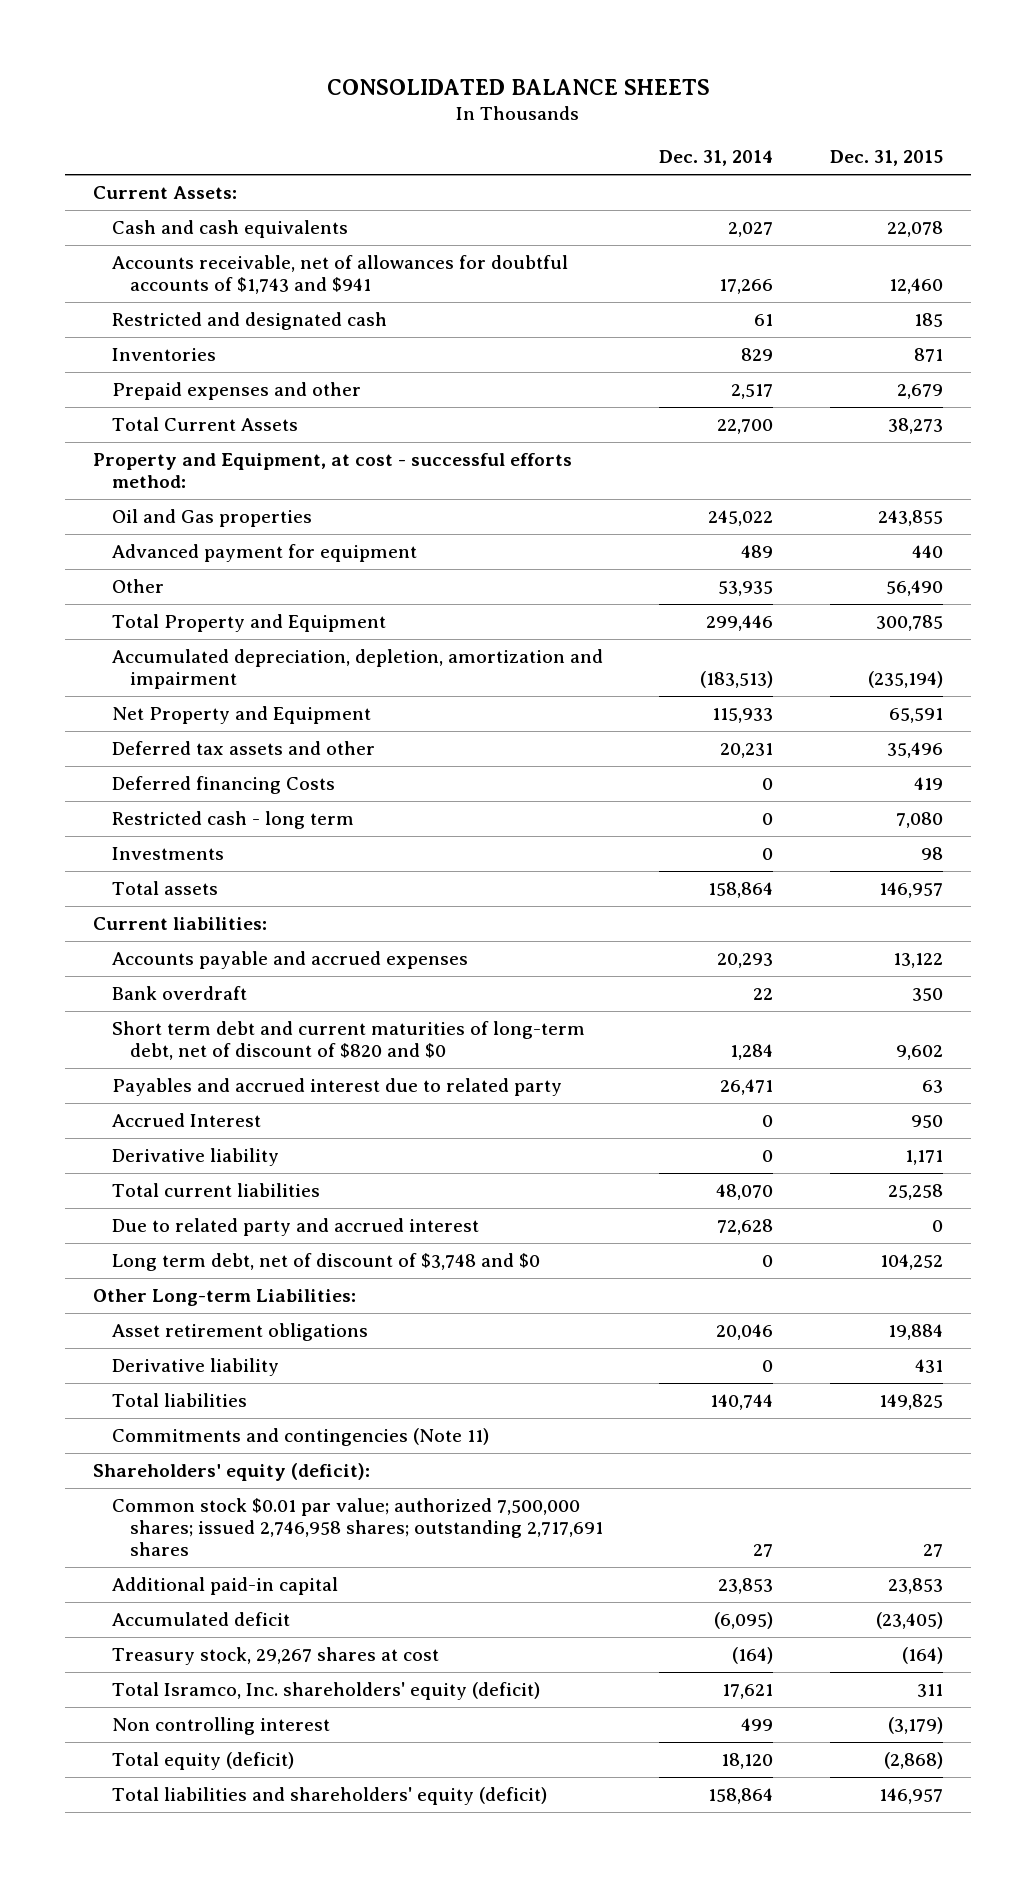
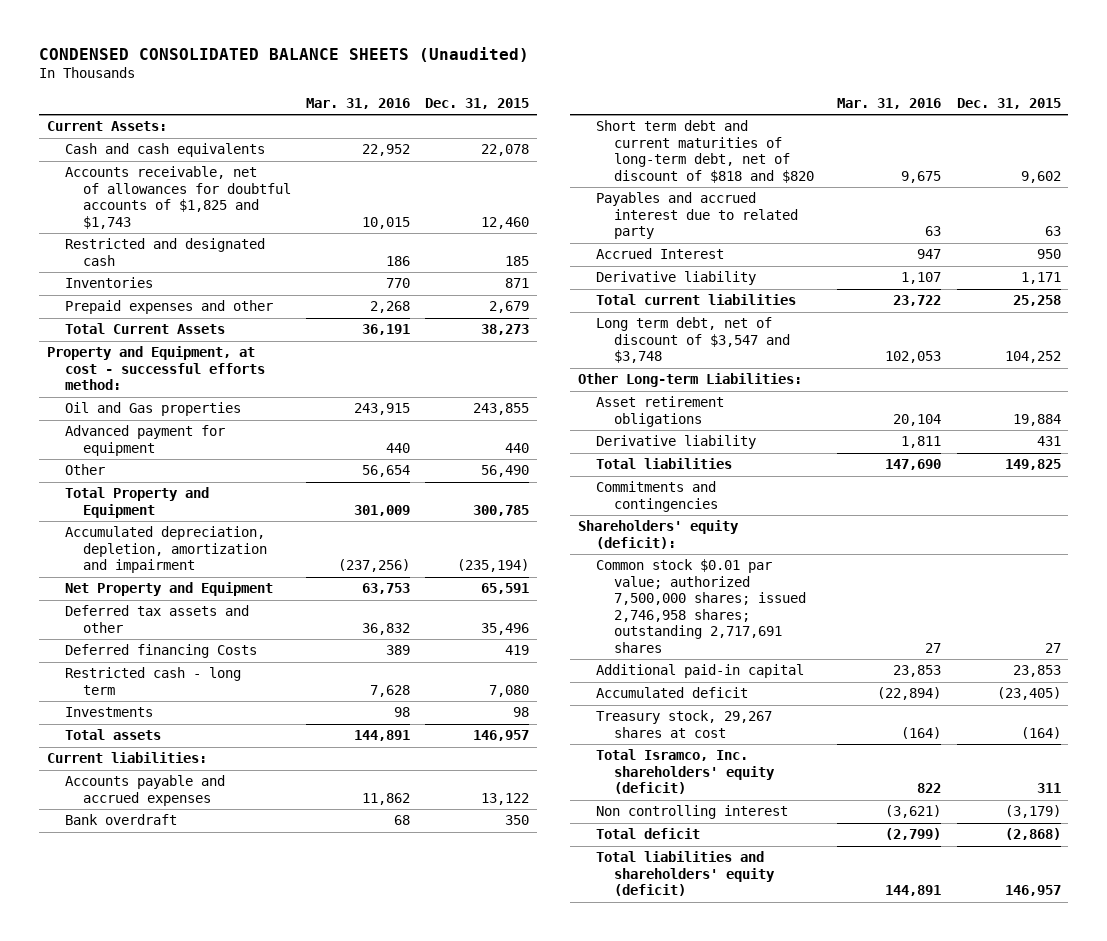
- CONSOLIDATED BALANCE SHEETS
+ CONDENSED CONSOLIDATED BALANCE SHEETS (Unaudited)
- | Dec. 31, 2014 | Dec. 31, 2015
+ | Mar. 31, 2016 | Dec. 31, 2015
- Accounts receivable, net of allowances for doubtful accounts of $1,743 and $941 | 17,266 | 12,460
+ Accounts receivable, net of allowances for doubtful accounts of $1,825 and $1,743 | 10,015 | 12,460
- Short term debt and current maturities of long-term debt, net of discount of $820 and $0 | 1,284 | 9,602
+ Short term debt and current maturities of long-term debt, net of discount of $818 and $820 | 9,675 | 9,602
- Due to related party and accrued interest | 72,628 | 0
- Long term debt, net of discount of $3,748 and $0 | 0 | 104,252
+ Long term debt, net of discount of $3,547 and $3,748 | 102,053 | 104,252
- Commitments and contingencies (Note 11)
+ Commitments and contingencies
- Total equity (deficit) | 18,120 | (2,868)
+ Total deficit | (2,799) | (2,868)

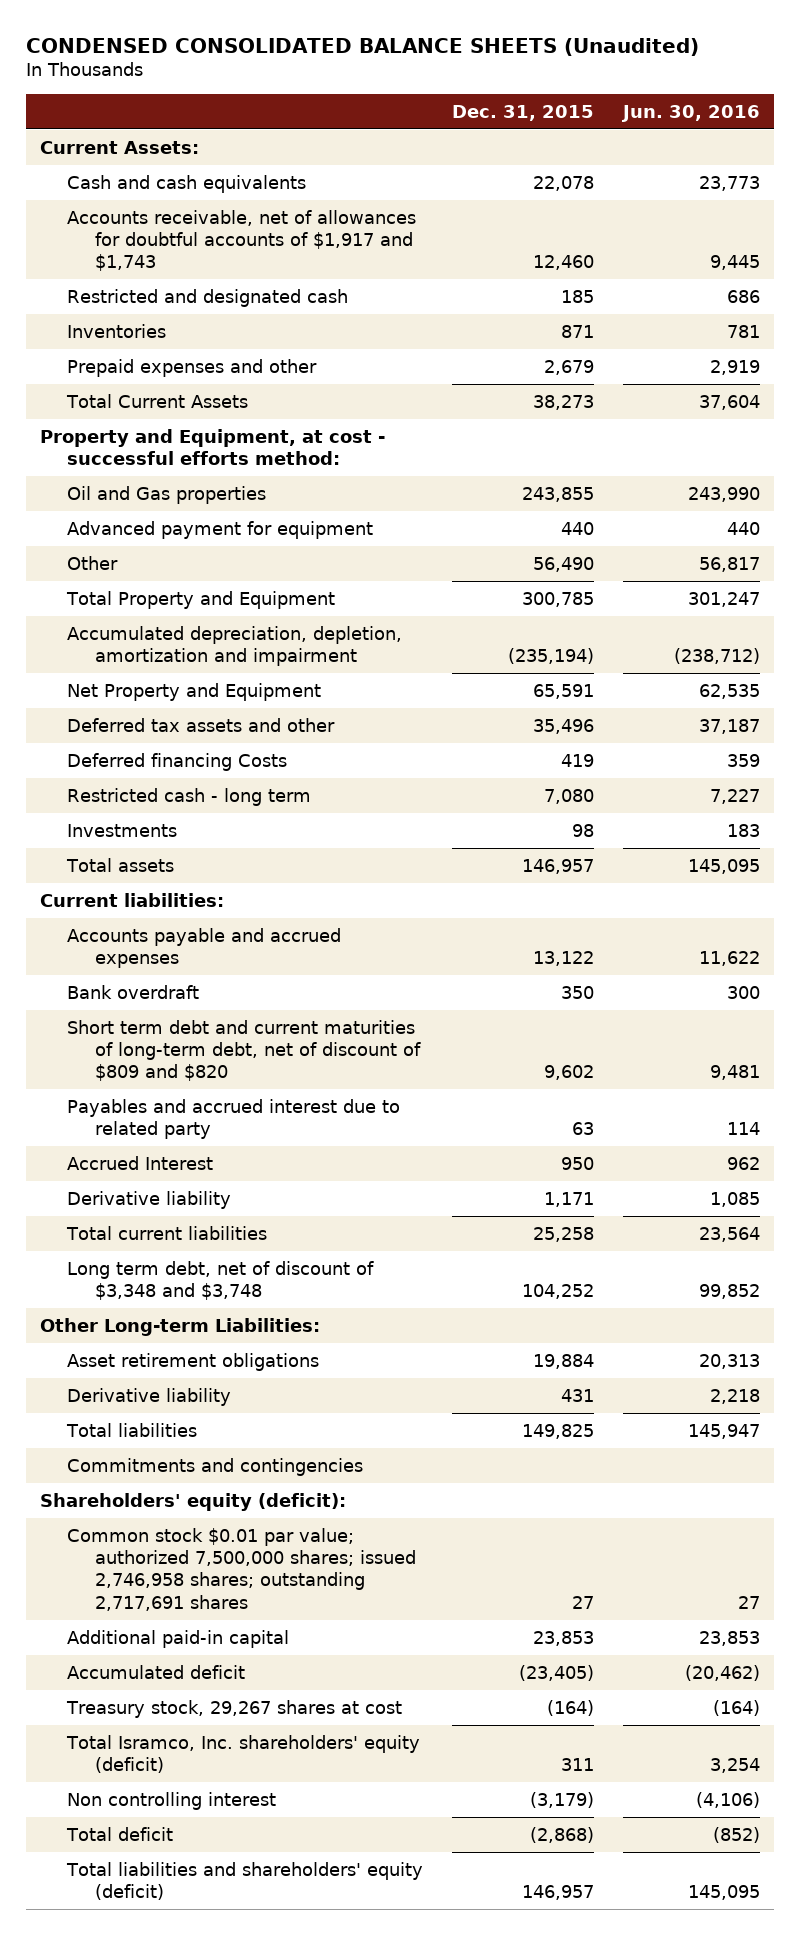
- | Mar. 31, 2016 | Dec. 31, 2015
+ | Dec. 31, 2015 | Jun. 30, 2016
- Accounts receivable, net of allowances for doubtful accounts of $1,825 and $1,743 | 10,015 | 12,460
+ Accounts receivable, net of allowances for doubtful accounts of $1,917 and $1,743 | 12,460 | 9,445
- Short term debt and current maturities of long-term debt, net of discount of $818 and $820 | 9,675 | 9,602
+ Short term debt and current maturities of long-term debt, net of discount of $809 and $820 | 9,602 | 9,481
- Long term debt, net of discount of $3,547 and $3,748 | 102,053 | 104,252
+ Long term debt, net of discount of $3,348 and $3,748 | 104,252 | 99,852

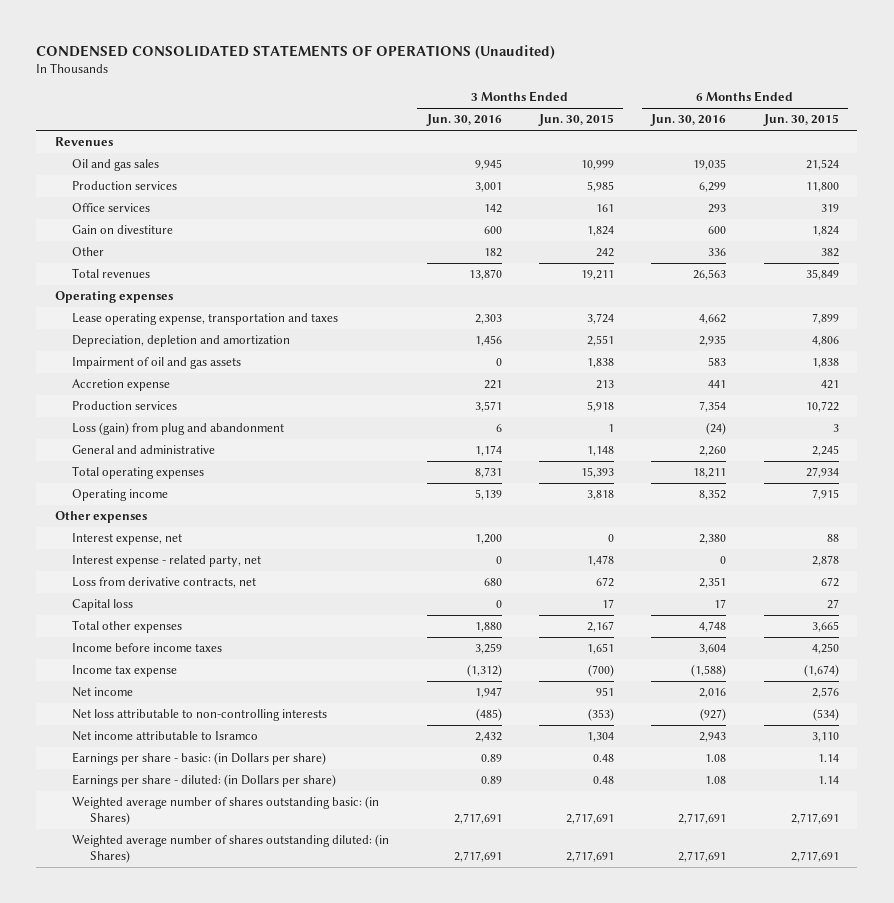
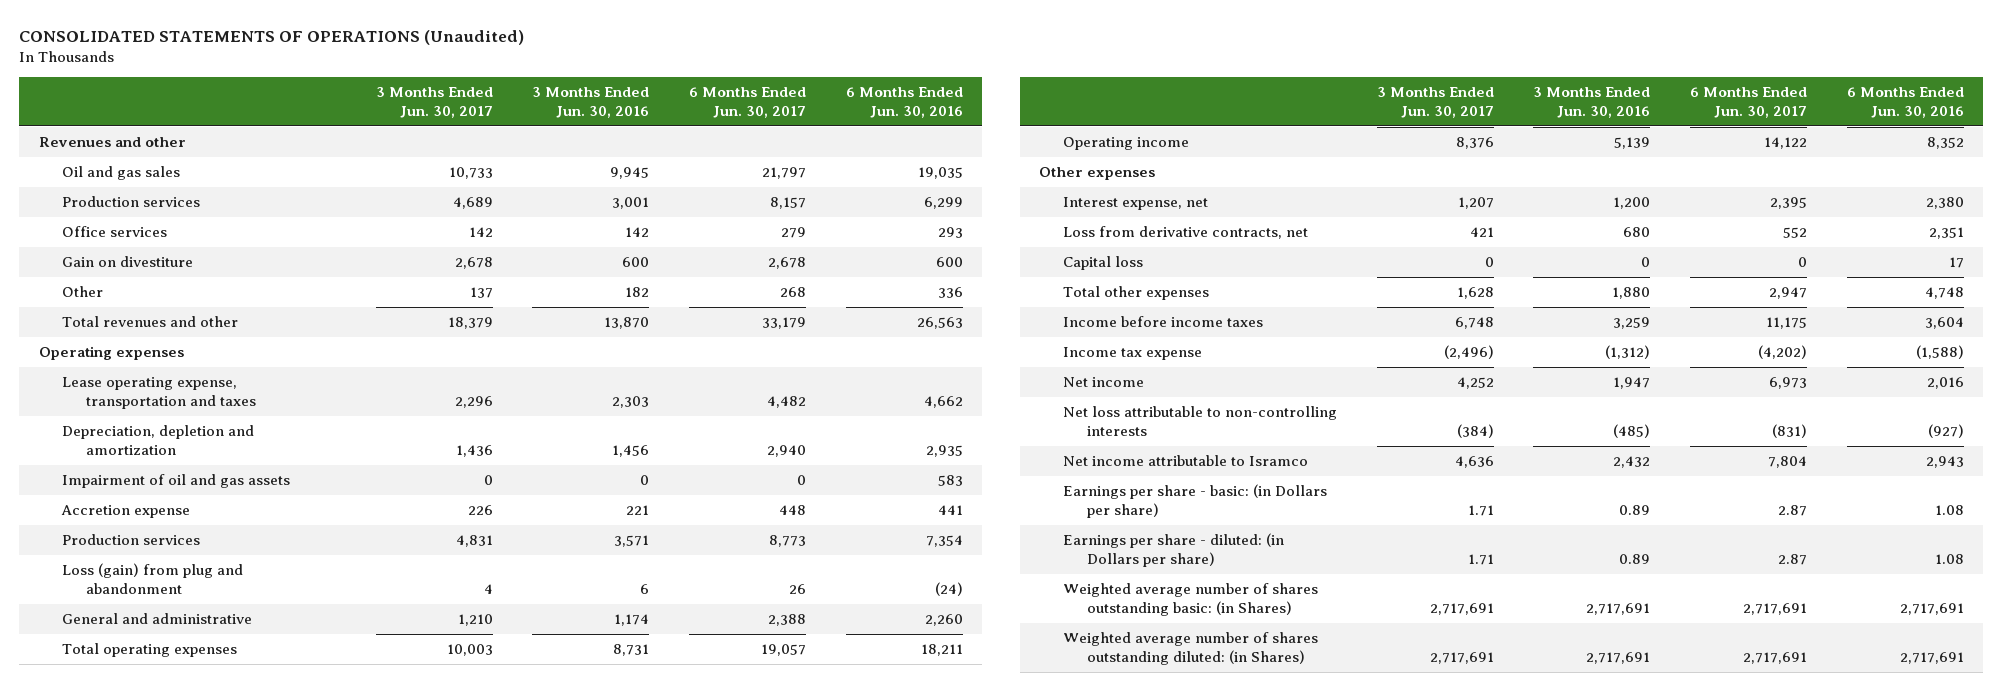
- CONDENSED CONSOLIDATED STATEMENTS OF OPERATIONS (Unaudited)
+ CONSOLIDATED STATEMENTS OF OPERATIONS (Unaudited)
- | 3 Months Ended Jun. 30, 2016 | 3 Months Ended Jun. 30, 2015 | 6 Months Ended Jun. 30, 2016 | 6 Months Ended Jun. 30, 2015
+ | 3 Months Ended Jun. 30, 2017 | 3 Months Ended Jun. 30, 2016 | 6 Months Ended Jun. 30, 2017 | 6 Months Ended Jun. 30, 2016
- Revenues
+ Revenues and other
- Total revenues | 13,870 | 19,211 | 26,563 | 35,849
+ Total revenues and other | 18,379 | 13,870 | 33,179 | 26,563
- Interest expense - related party, net | 0 | 1,478 | 0 | 2,878

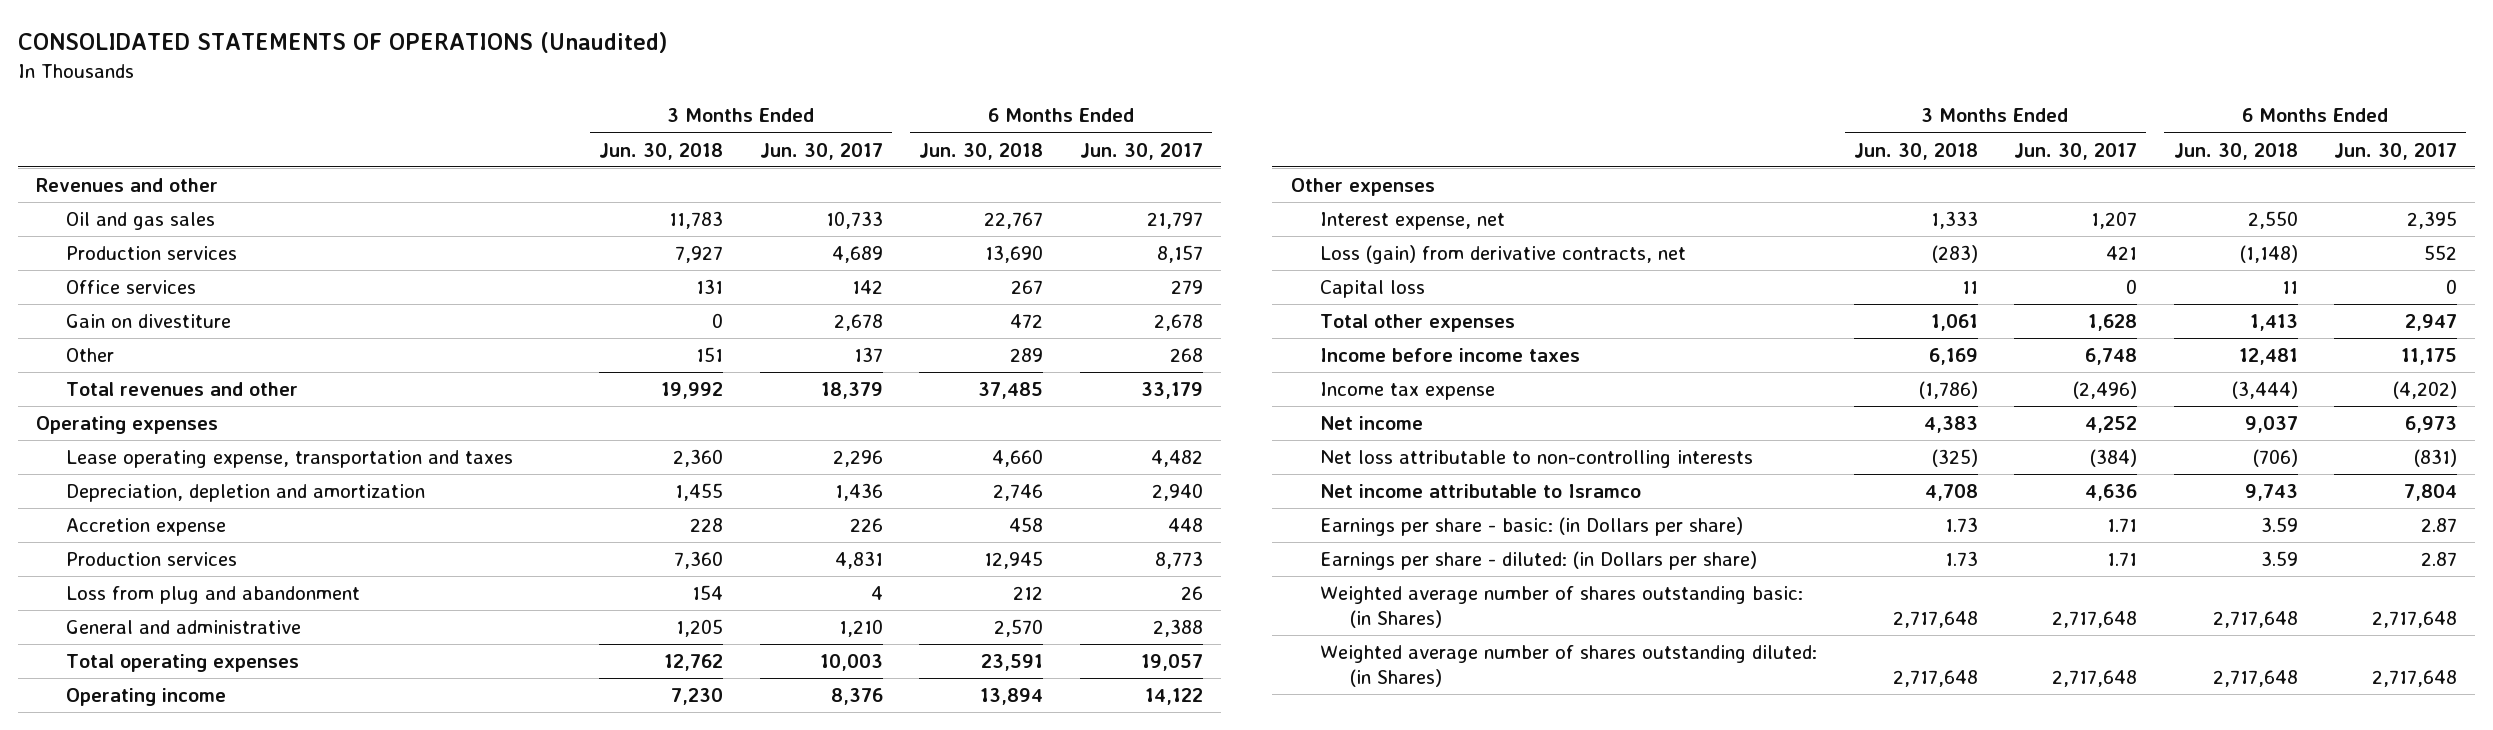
- | 3 Months Ended Jun. 30, 2017 | 3 Months Ended Jun. 30, 2016 | 6 Months Ended Jun. 30, 2017 | 6 Months Ended Jun. 30, 2016
+ | 3 Months Ended Jun. 30, 2018 | 3 Months Ended Jun. 30, 2017 | 6 Months Ended Jun. 30, 2018 | 6 Months Ended Jun. 30, 2017
- Impairment of oil and gas assets | 0 | 0 | 0 | 583
- Loss (gain) from plug and abandonment | 4 | 6 | 26 | (24)
+ Loss from plug and abandonment | 154 | 4 | 212 | 26
- Loss from derivative contracts, net | 421 | 680 | 552 | 2,351
+ Loss (gain) from derivative contracts, net | (283) | 421 | (1,148) | 552
- Weighted average number of shares outstanding basic: (in Shares) | 2,717,691 | 2,717,691 | 2,717,691 | 2,717,691
- Weighted average number of shares outstanding diluted: (in Shares) | 2,717,691 | 2,717,691 | 2,717,691 | 2,717,691
+ Weighted average number of shares outstanding basic: (in Shares) | 2,717,648 | 2,717,648 | 2,717,648 | 2,717,648
+ Weighted average number of shares outstanding diluted: (in Shares) | 2,717,648 | 2,717,648 | 2,717,648 | 2,717,648

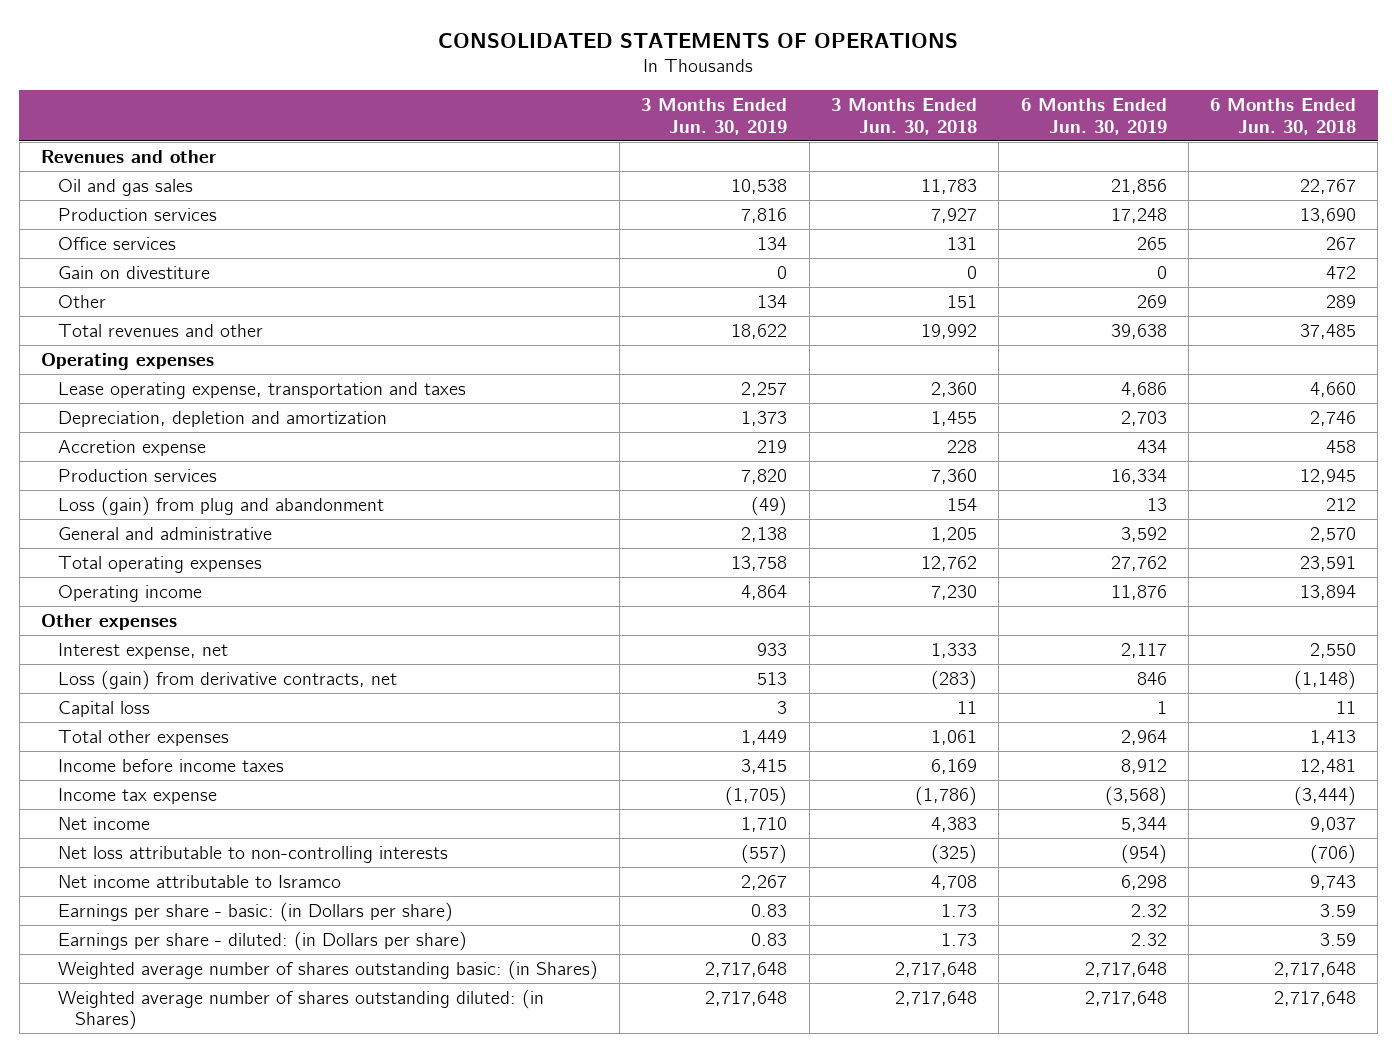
- CONSOLIDATED STATEMENTS OF OPERATIONS (Unaudited)
+ CONSOLIDATED STATEMENTS OF OPERATIONS
- | 3 Months Ended Jun. 30, 2018 | 3 Months Ended Jun. 30, 2017 | 6 Months Ended Jun. 30, 2018 | 6 Months Ended Jun. 30, 2017
+ | 3 Months Ended Jun. 30, 2019 | 3 Months Ended Jun. 30, 2018 | 6 Months Ended Jun. 30, 2019 | 6 Months Ended Jun. 30, 2018
- Loss from plug and abandonment | 154 | 4 | 212 | 26
+ Loss (gain) from plug and abandonment | (49) | 154 | 13 | 212

